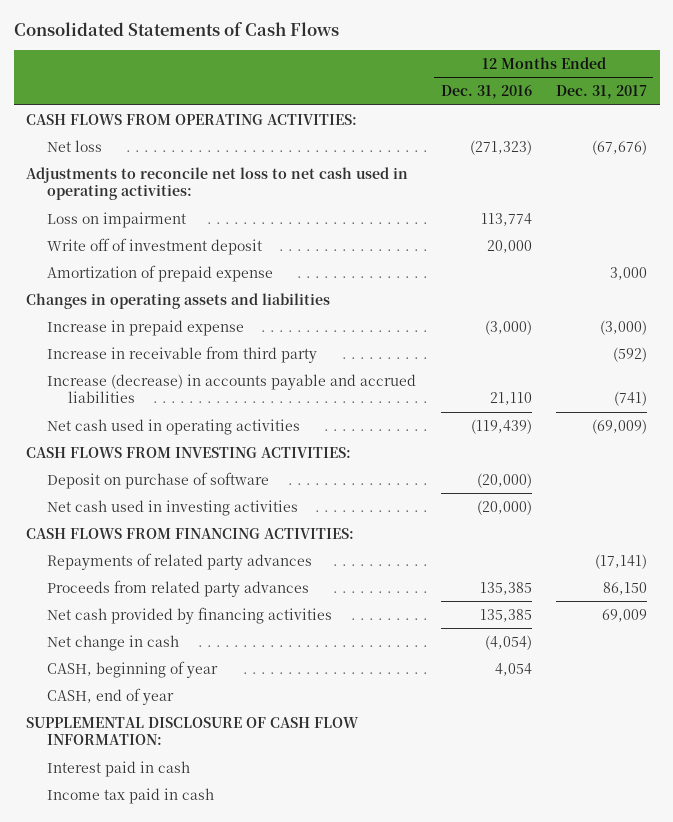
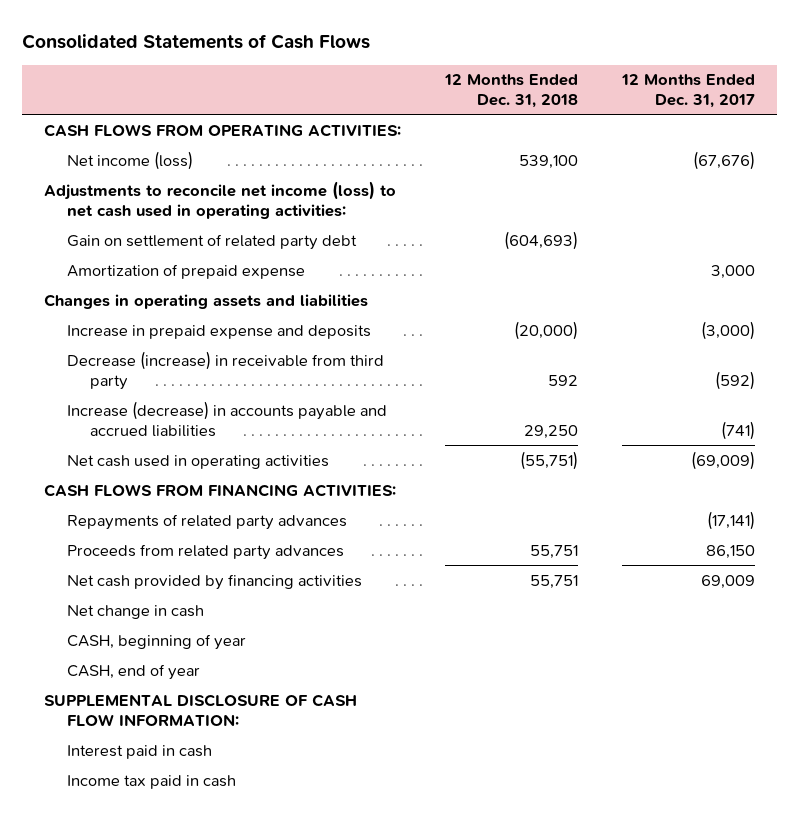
- | 12 Months Ended Dec. 31, 2016 | 12 Months Ended Dec. 31, 2017
+ | 12 Months Ended Dec. 31, 2018 | 12 Months Ended Dec. 31, 2017
- Net loss | (271,323) | (67,676)
- Adjustments to reconcile net loss to net cash used in operating activities:
- Loss on impairment | 113,774 |
- Write off of investment deposit | 20,000 |
+ Net income (loss) | 539,100 | (67,676)
+ Adjustments to reconcile net income (loss) to net cash used in operating activities:
+ Gain on settlement of related party debt | (604,693) |
- Increase in prepaid expense | (3,000) | (3,000)
- Increase in receivable from third party | | (592)
+ Increase in prepaid expense and deposits | (20,000) | (3,000)
+ Decrease (increase) in receivable from third party | 592 | (592)
- CASH FLOWS FROM INVESTING ACTIVITIES:
- Deposit on purchase of software | (20,000) |
- Net cash used in investing activities | (20,000) |

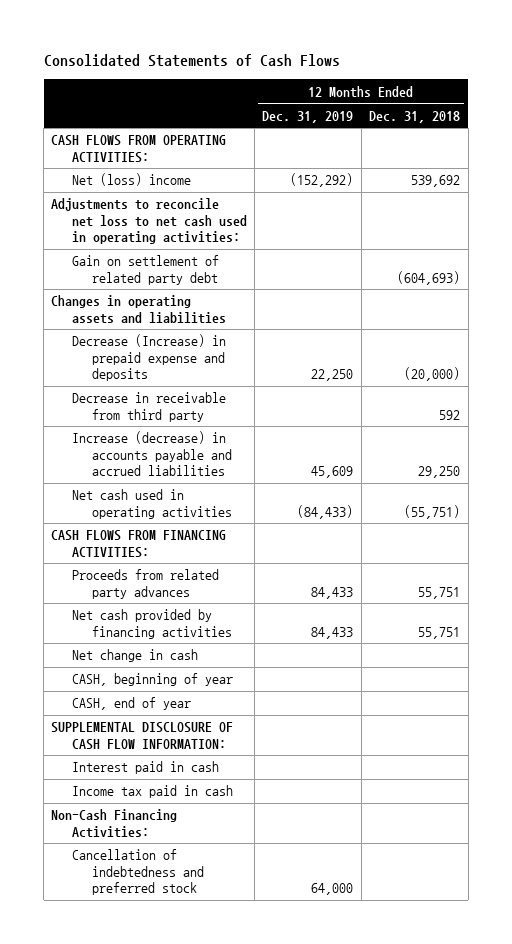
- | 12 Months Ended Dec. 31, 2018 | 12 Months Ended Dec. 31, 2017
+ | 12 Months Ended Dec. 31, 2019 | 12 Months Ended Dec. 31, 2018
- Net income (loss) | 539,100 | (67,676)
- Adjustments to reconcile net income (loss) to net cash used in operating activities:
+ Net (loss) income | (152,292) | 539,692
+ Adjustments to reconcile net loss to net cash used in operating activities:
- Amortization of prepaid expense | | 3,000
- Increase in prepaid expense and deposits | (20,000) | (3,000)
- Decrease (increase) in receivable from third party | 592 | (592)
+ Decrease (Increase) in prepaid expense and deposits | 22,250 | (20,000)
+ Decrease in receivable from third party | | 592
- Repayments of related party advances | | (17,141)
+ Non-Cash Financing Activities:
+ Cancellation of indebtedness and preferred stock | 64,000 |

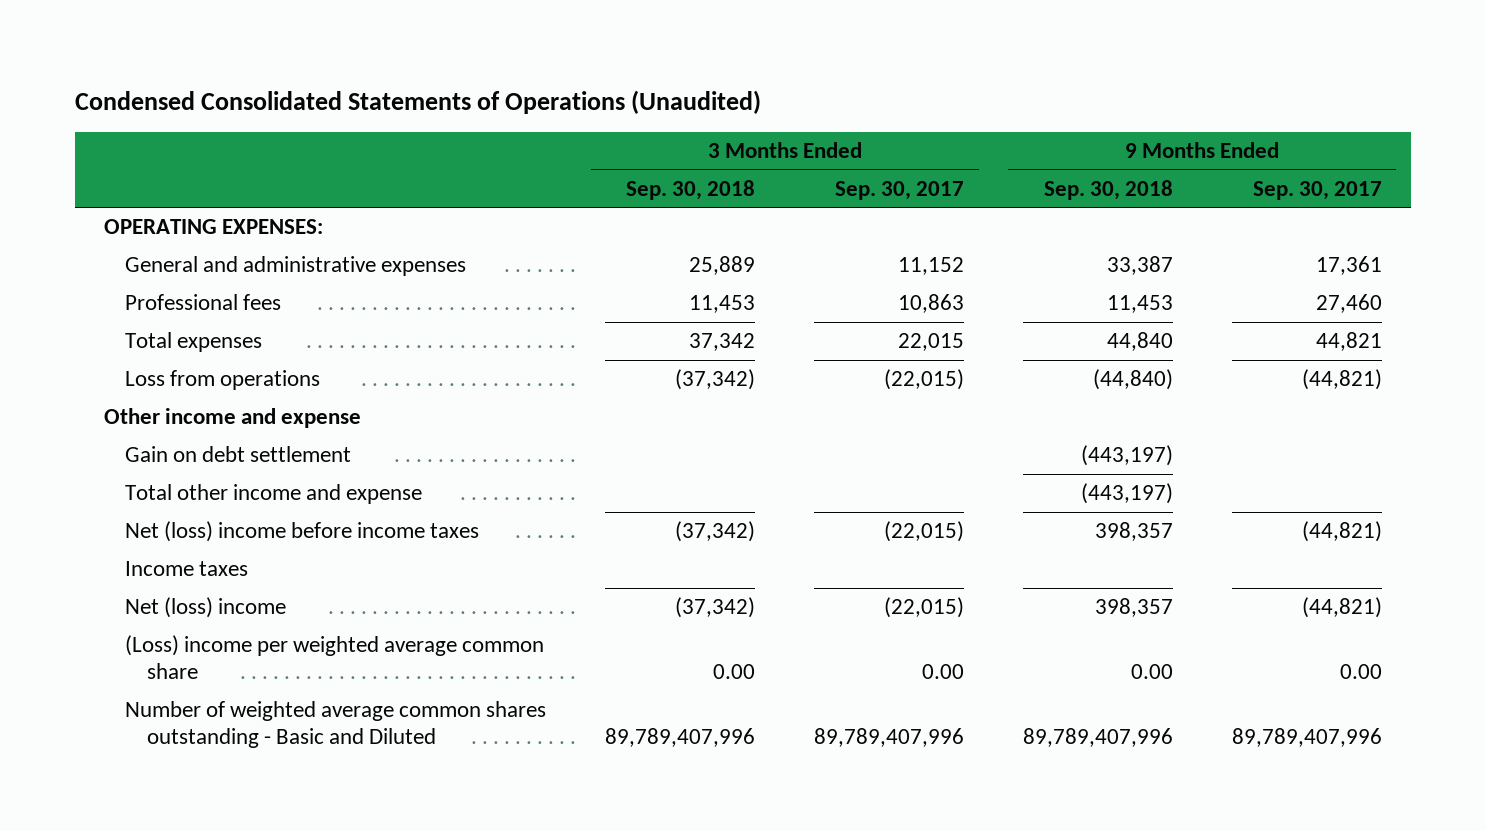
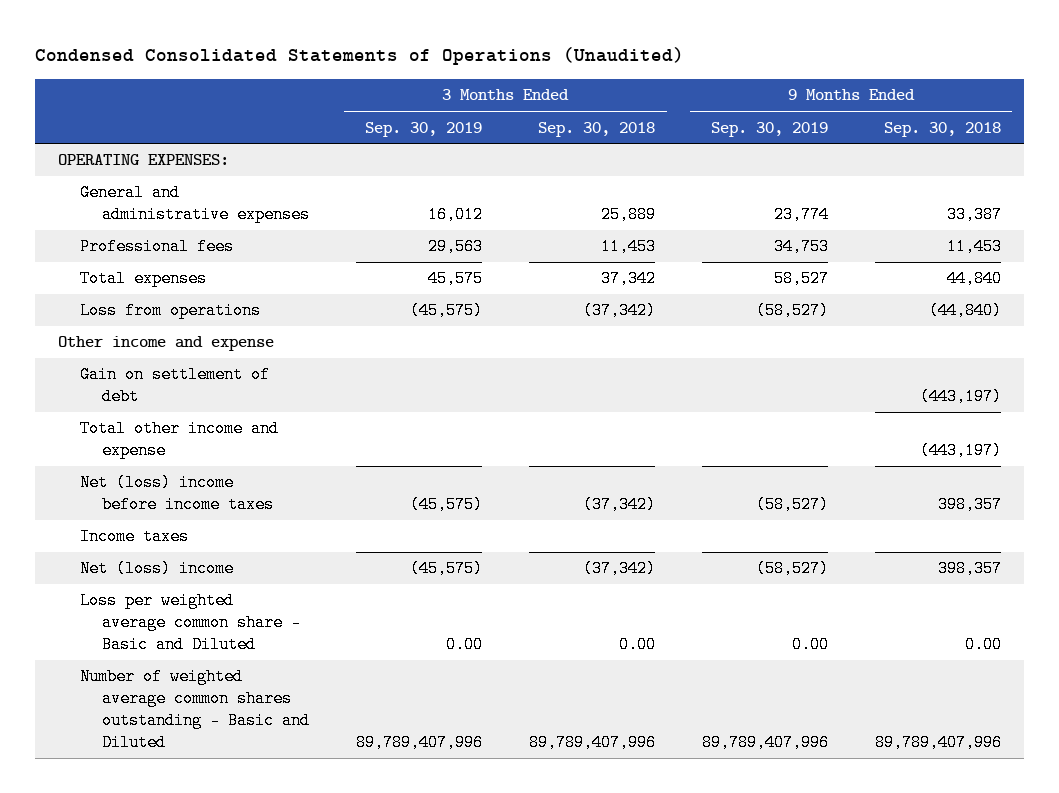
- | 3 Months Ended Sep. 30, 2018 | 3 Months Ended Sep. 30, 2017 | 9 Months Ended Sep. 30, 2018 | 9 Months Ended Sep. 30, 2017
+ | 3 Months Ended Sep. 30, 2019 | 3 Months Ended Sep. 30, 2018 | 9 Months Ended Sep. 30, 2019 | 9 Months Ended Sep. 30, 2018
- Gain on debt settlement | | | (443,197) |
+ Gain on settlement of debt | | | | (443,197)
- (Loss) income per weighted average common share | 0.00 | 0.00 | 0.00 | 0.00
+ Loss per weighted average common share - Basic and Diluted | 0.00 | 0.00 | 0.00 | 0.00

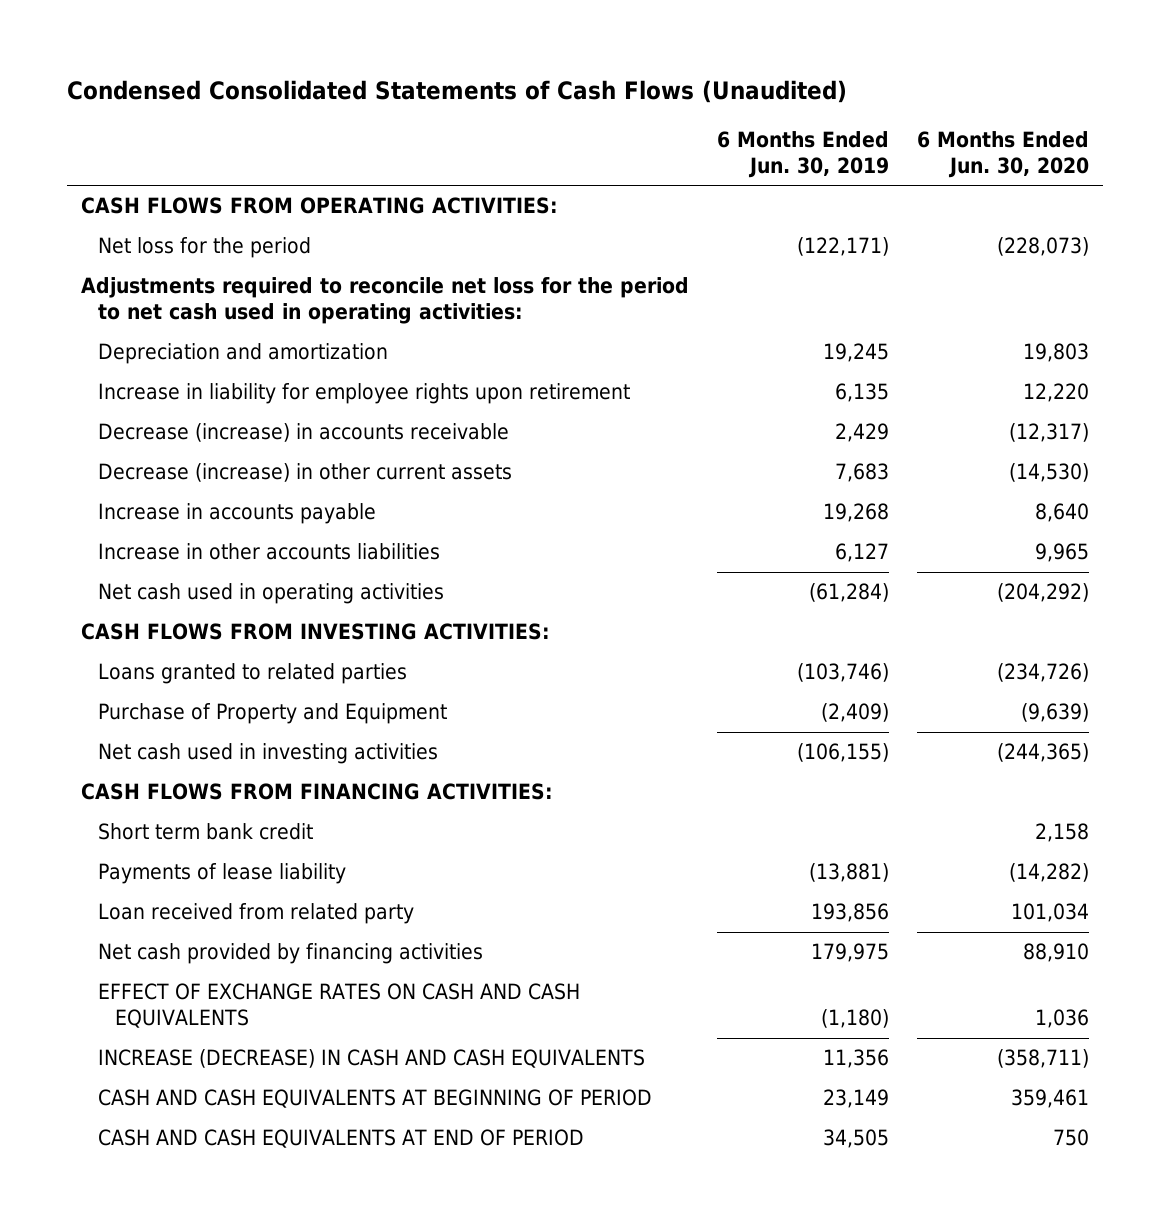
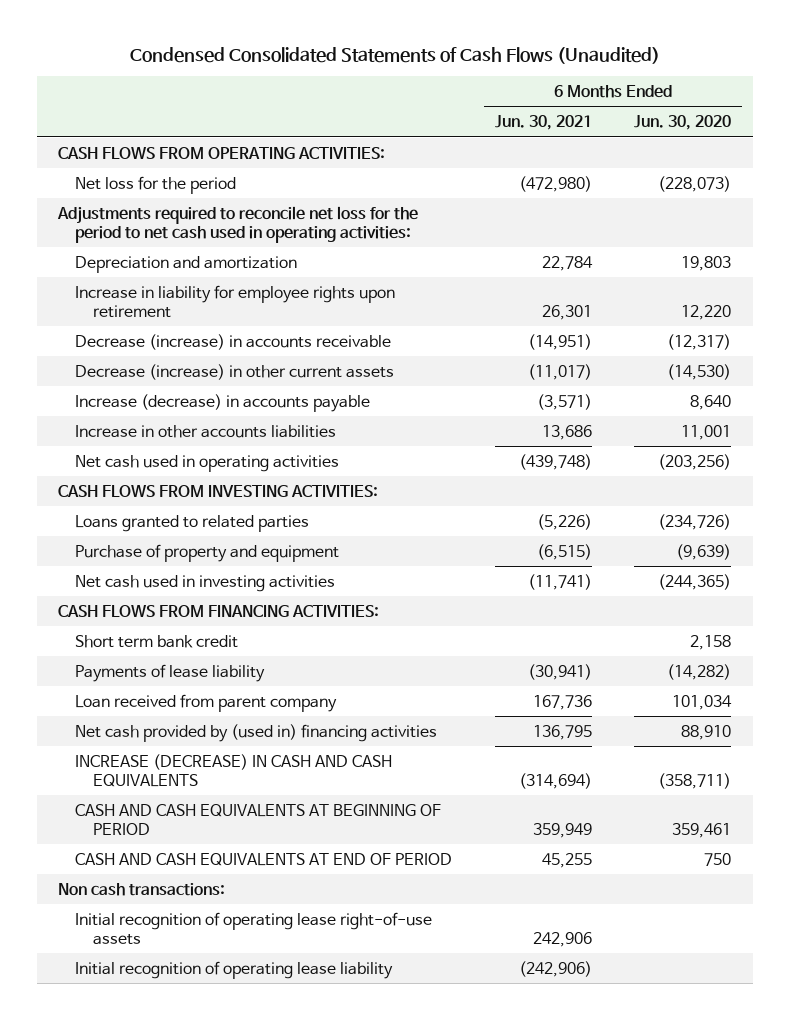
- | 6 Months Ended Jun. 30, 2019 | 6 Months Ended Jun. 30, 2020
+ | 6 Months Ended Jun. 30, 2021 | 6 Months Ended Jun. 30, 2020
- Increase in accounts payable | 19,268 | 8,640
- Increase in other accounts liabilities | 6,127 | 9,965
- Net cash used in operating activities | (61,284) | (204,292)
+ Increase (decrease) in accounts payable | (3,571) | 8,640
+ Increase in other accounts liabilities | 13,686 | 11,001
+ Net cash used in operating activities | (439,748) | (203,256)
- Purchase of Property and Equipment | (2,409) | (9,639)
+ Purchase of property and equipment | (6,515) | (9,639)
- Loan received from related party | 193,856 | 101,034
- Net cash provided by financing activities | 179,975 | 88,910
- EFFECT OF EXCHANGE RATES ON CASH AND CASH EQUIVALENTS | (1,180) | 1,036
+ Loan received from parent company | 167,736 | 101,034
+ Net cash provided by (used in) financing activities | 136,795 | 88,910
+ Non cash transactions:
+ Initial recognition of operating lease right-of-use assets | 242,906 |
+ Initial recognition of operating lease liability | (242,906) |

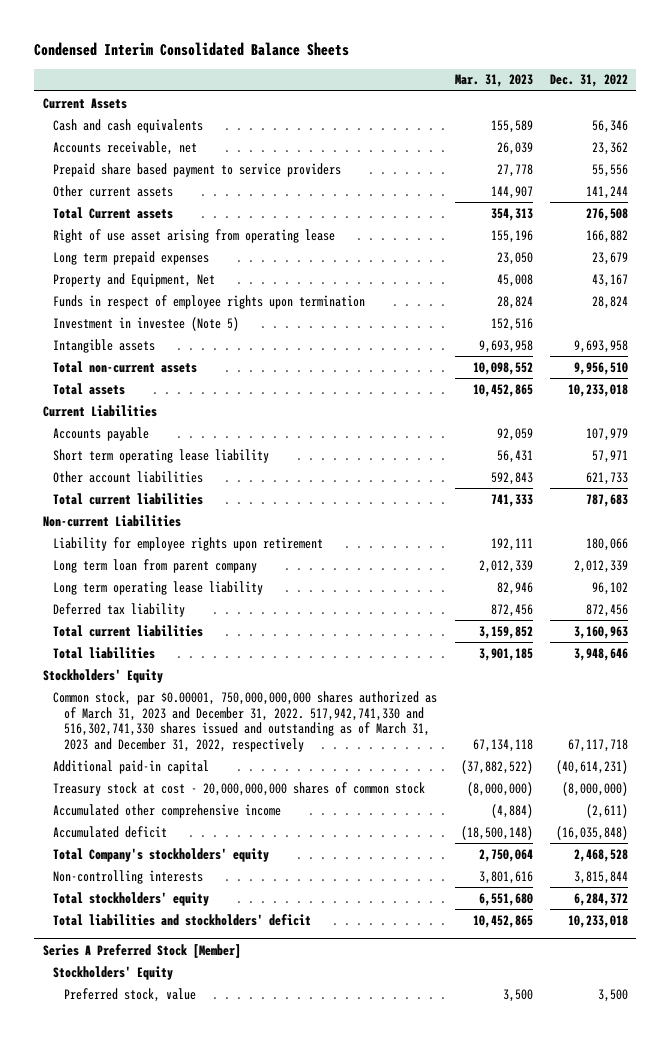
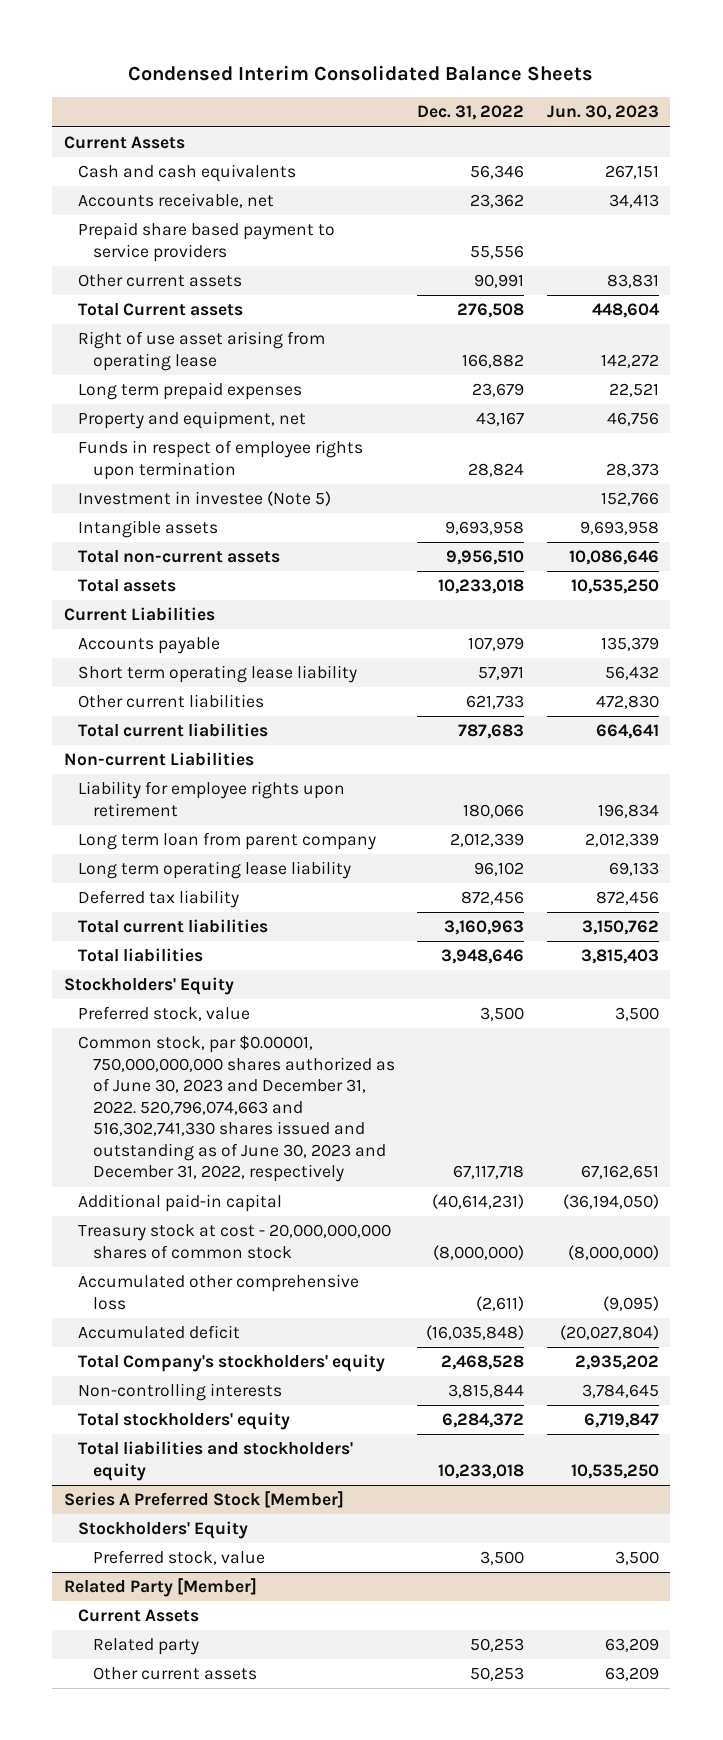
- | Mar. 31, 2023 | Dec. 31, 2022
+ | Dec. 31, 2022 | Jun. 30, 2023
- Other current assets | 144,907 | 141,244
+ Other current assets | 90,991 | 83,831
- Property and Equipment, Net | 45,008 | 43,167
+ Property and equipment, net | 43,167 | 46,756
- Other account liabilities | 592,843 | 621,733
+ Other current liabilities | 621,733 | 472,830
- Common stock, par $0.00001, 750,000,000,000 shares authorized as of March 31, 2023 and December 31, 2022. 517,942,741,330 and 516,302,741,330 shares issued and outstanding as of March 31, 2023 and December 31, 2022, respectively | 67,134,118 | 67,117,718
+ Preferred stock, value | 3,500 | 3,500
+ Common stock, par $0.00001, 750,000,000,000 shares authorized as of June 30, 2023 and December 31, 2022. 520,796,074,663 and 516,302,741,330 shares issued and outstanding as of June 30, 2023 and December 31, 2022, respectively | 67,117,718 | 67,162,651
- Accumulated other comprehensive income | (4,884) | (2,611)
+ Accumulated other comprehensive loss | (2,611) | (9,095)
- Total liabilities and stockholders' deficit | 10,452,865 | 10,233,018
+ Total liabilities and stockholders' equity | 10,233,018 | 10,535,250
+ Related Party [Member]
+ Current Assets
+ Related party | 50,253 | 63,209
+ Other current assets | 50,253 | 63,209

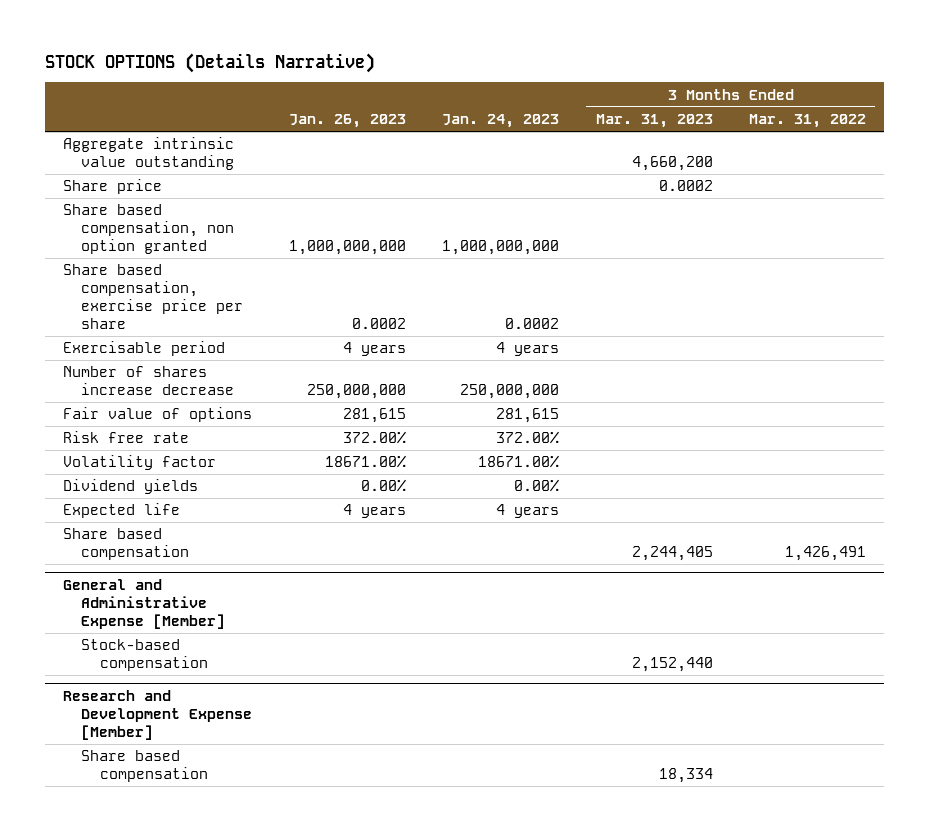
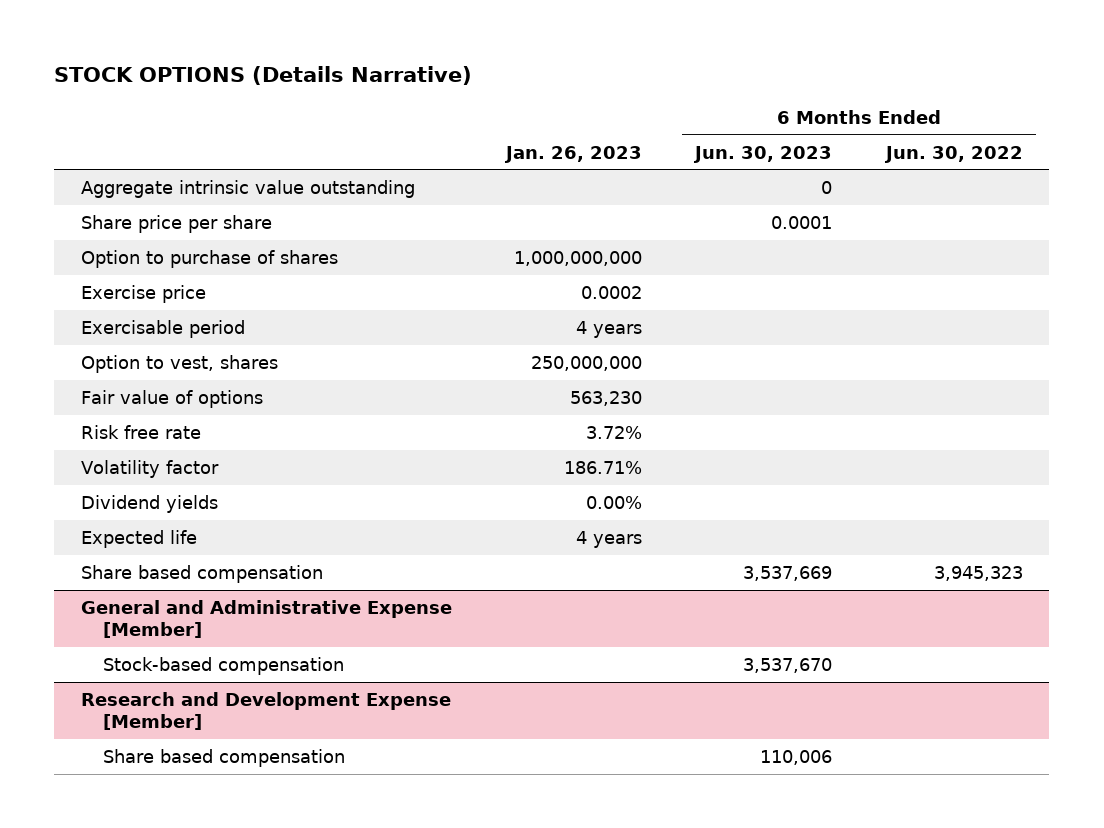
- | Jan. 26, 2023 | Jan. 24, 2023 | 3 Months Ended Mar. 31, 2023 | 3 Months Ended Mar. 31, 2022
+ | Jan. 26, 2023 | 6 Months Ended Jun. 30, 2023 | 6 Months Ended Jun. 30, 2022
- Share price | | | 0.0002 |
- Share based compensation, non option granted | 1,000,000,000 | 1,000,000,000 | |
- Share based compensation, exercise price per share | 0.0002 | 0.0002 | |
+ Share price per share | | 0.0001 |
+ Option to purchase of shares | 1,000,000,000 | |
+ Exercise price | 0.0002 | |
- Number of shares increase decrease | 250,000,000 | 250,000,000 | |
- Fair value of options | 281,615 | 281,615 | |
- Risk free rate | 372.00% | 372.00% | |
- Volatility factor | 18671.00% | 18671.00% | |
+ Option to vest, shares | 250,000,000 | |
+ Fair value of options | 563,230 | |
+ Risk free rate | 3.72% | |
+ Volatility factor | 186.71% | |

